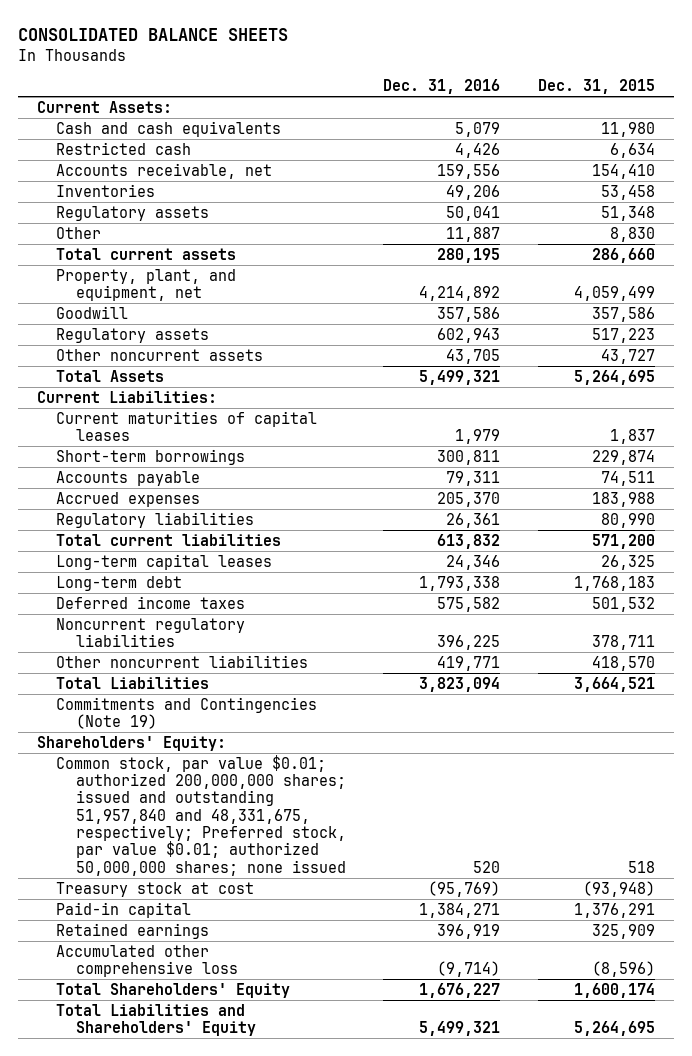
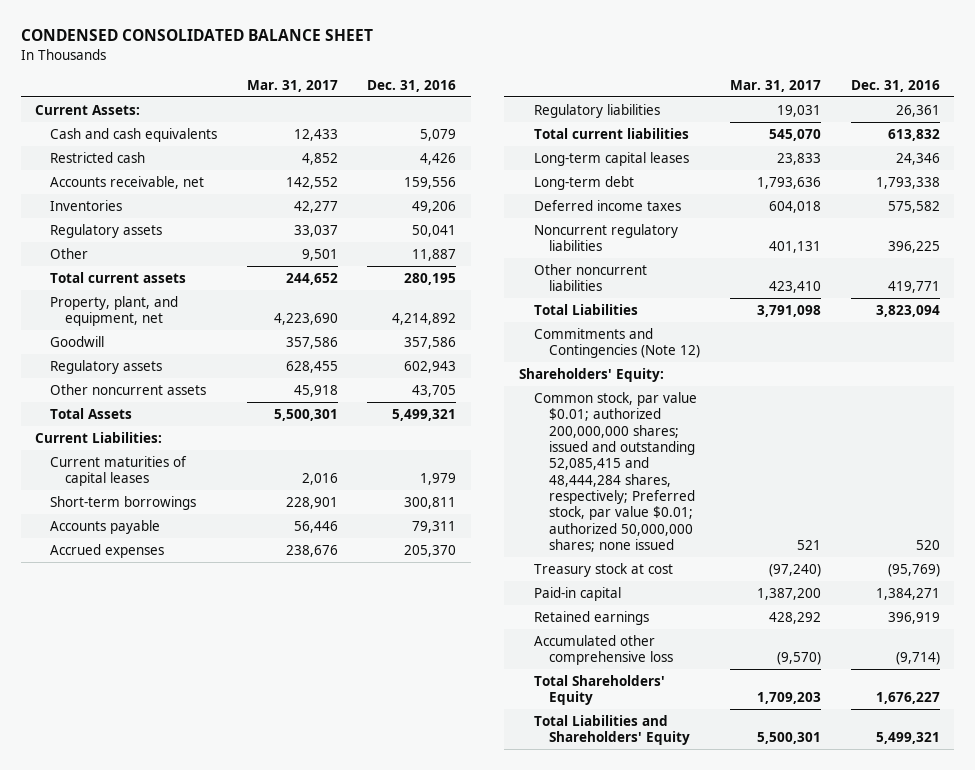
- CONSOLIDATED BALANCE SHEETS
+ CONDENSED CONSOLIDATED BALANCE SHEET
- | Dec. 31, 2016 | Dec. 31, 2015
+ | Mar. 31, 2017 | Dec. 31, 2016
- Commitments and Contingencies (Note 19)
+ Commitments and Contingencies (Note 12)
- Common stock, par value $0.01; authorized 200,000,000 shares; issued and outstanding 51,957,840 and 48,331,675, respectively; Preferred stock, par value $0.01; authorized 50,000,000 shares; none issued | 520 | 518
+ Common stock, par value $0.01; authorized 200,000,000 shares; issued and outstanding 52,085,415 and 48,444,284 shares, respectively; Preferred stock, par value $0.01; authorized 50,000,000 shares; none issued | 521 | 520

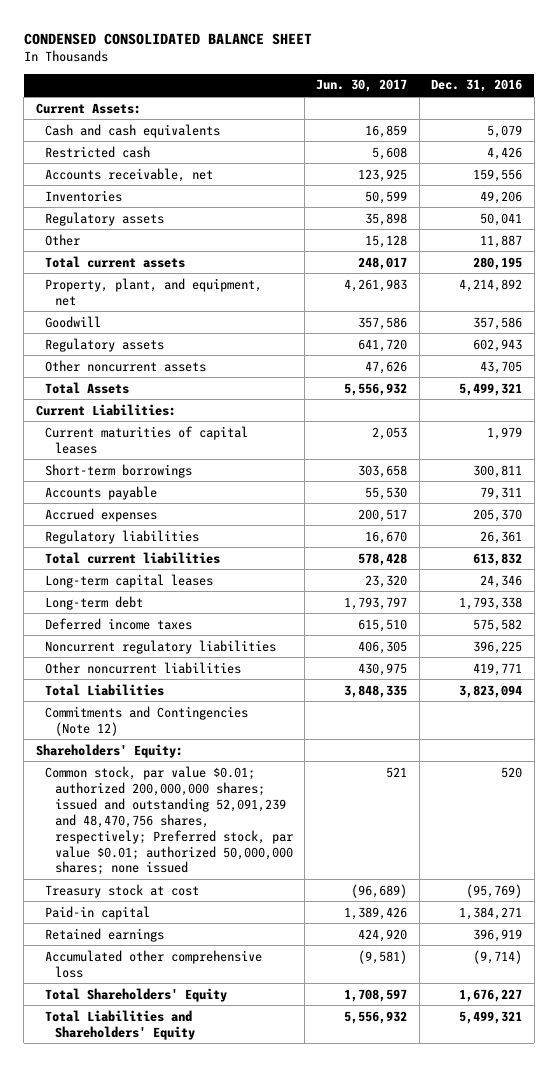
- | Mar. 31, 2017 | Dec. 31, 2016
+ | Jun. 30, 2017 | Dec. 31, 2016
- Common stock, par value $0.01; authorized 200,000,000 shares; issued and outstanding 52,085,415 and 48,444,284 shares, respectively; Preferred stock, par value $0.01; authorized 50,000,000 shares; none issued | 521 | 520
+ Common stock, par value $0.01; authorized 200,000,000 shares; issued and outstanding 52,091,239 and 48,470,756 shares, respectively; Preferred stock, par value $0.01; authorized 50,000,000 shares; none issued | 521 | 520

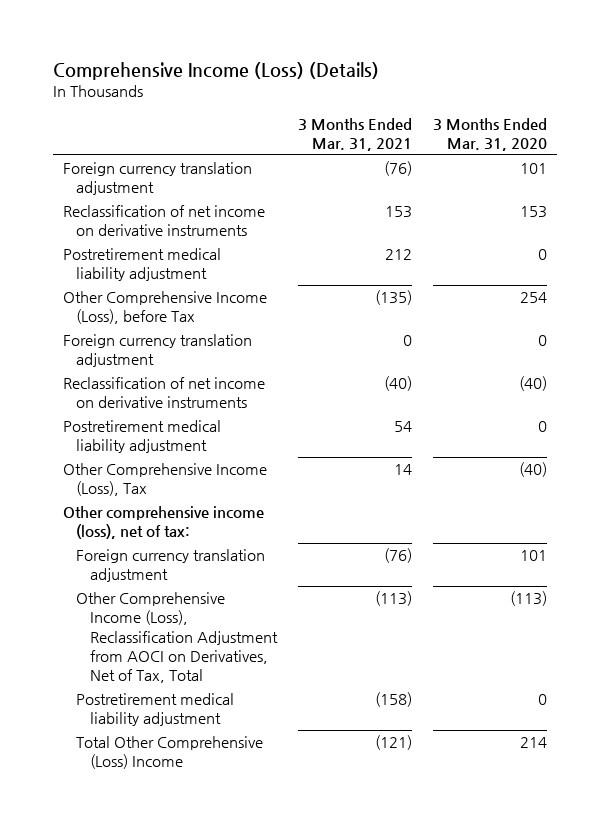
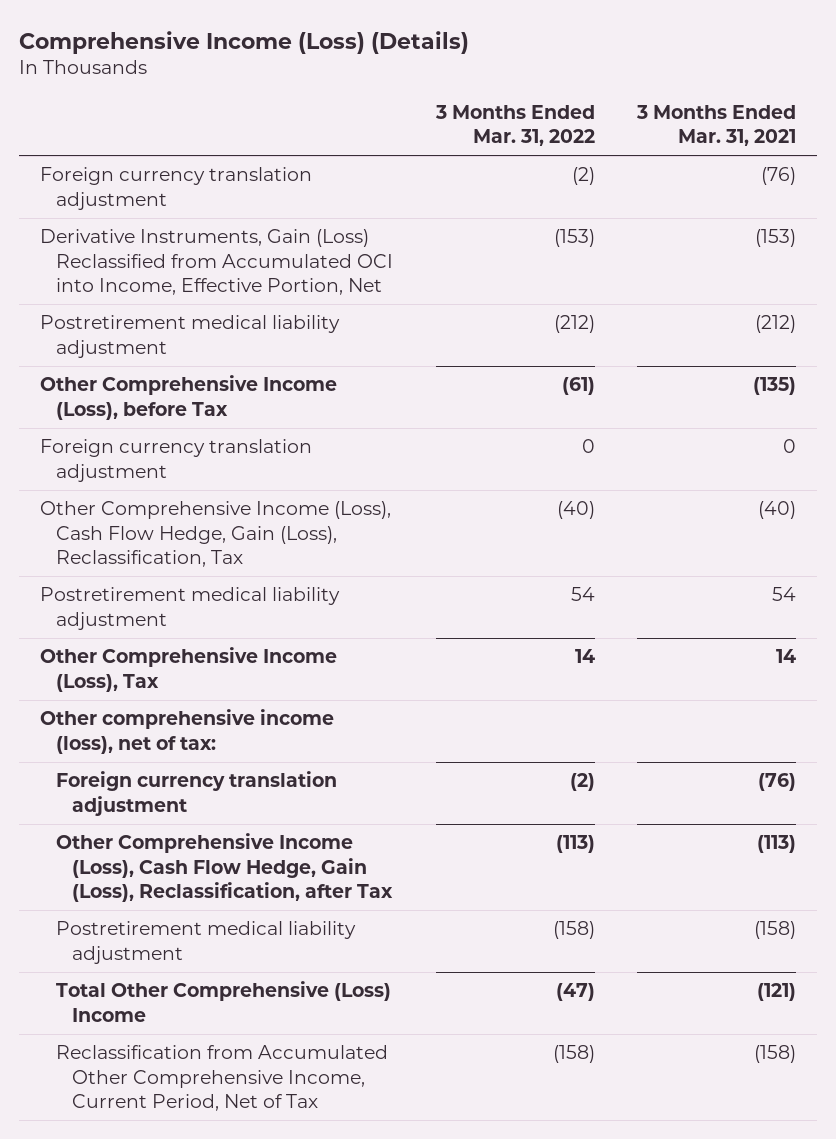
- | 3 Months Ended Mar. 31, 2021 | 3 Months Ended Mar. 31, 2020
+ | 3 Months Ended Mar. 31, 2022 | 3 Months Ended Mar. 31, 2021
- Reclassification of net income on derivative instruments | 153 | 153
- Postretirement medical liability adjustment | 212 | 0
+ Derivative Instruments, Gain (Loss) Reclassified from Accumulated OCI into Income, Effective Portion, Net | (153) | (153)
+ Postretirement medical liability adjustment | (212) | (212)
- Reclassification of net income on derivative instruments | (40) | (40)
+ Other Comprehensive Income (Loss), Cash Flow Hedge, Gain (Loss), Reclassification, Tax | (40) | (40)
- Other Comprehensive Income (Loss), Reclassification Adjustment from AOCI on Derivatives, Net of Tax, Total | (113) | (113)
+ Other Comprehensive Income (Loss), Cash Flow Hedge, Gain (Loss), Reclassification, after Tax | (113) | (113)
+ Reclassification from Accumulated Other Comprehensive Income, Current Period, Net of Tax | (158) | (158)

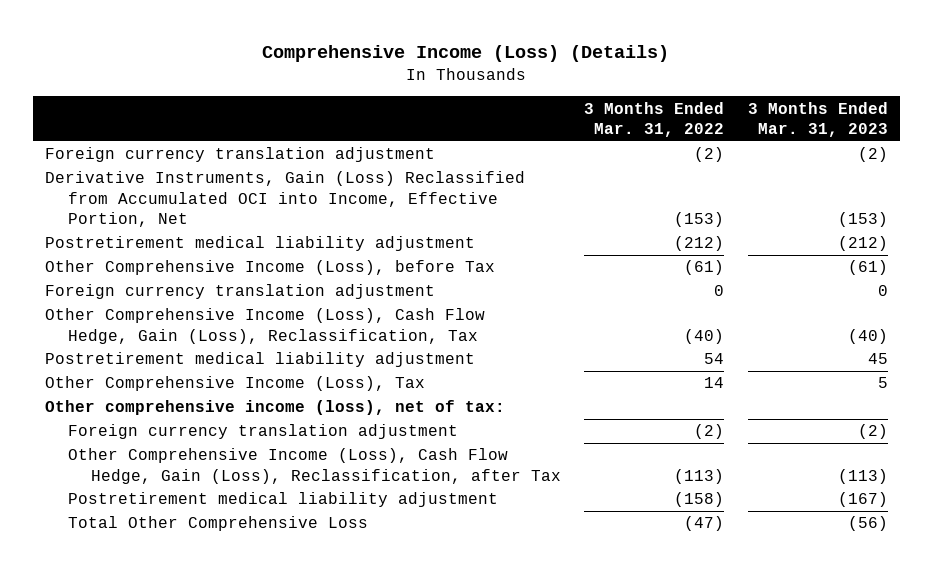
- | 3 Months Ended Mar. 31, 2022 | 3 Months Ended Mar. 31, 2021
+ | 3 Months Ended Mar. 31, 2022 | 3 Months Ended Mar. 31, 2023
- Total Other Comprehensive (Loss) Income | (47) | (121)
- Reclassification from Accumulated Other Comprehensive Income, Current Period, Net of Tax | (158) | (158)
+ Total Other Comprehensive Loss | (47) | (56)

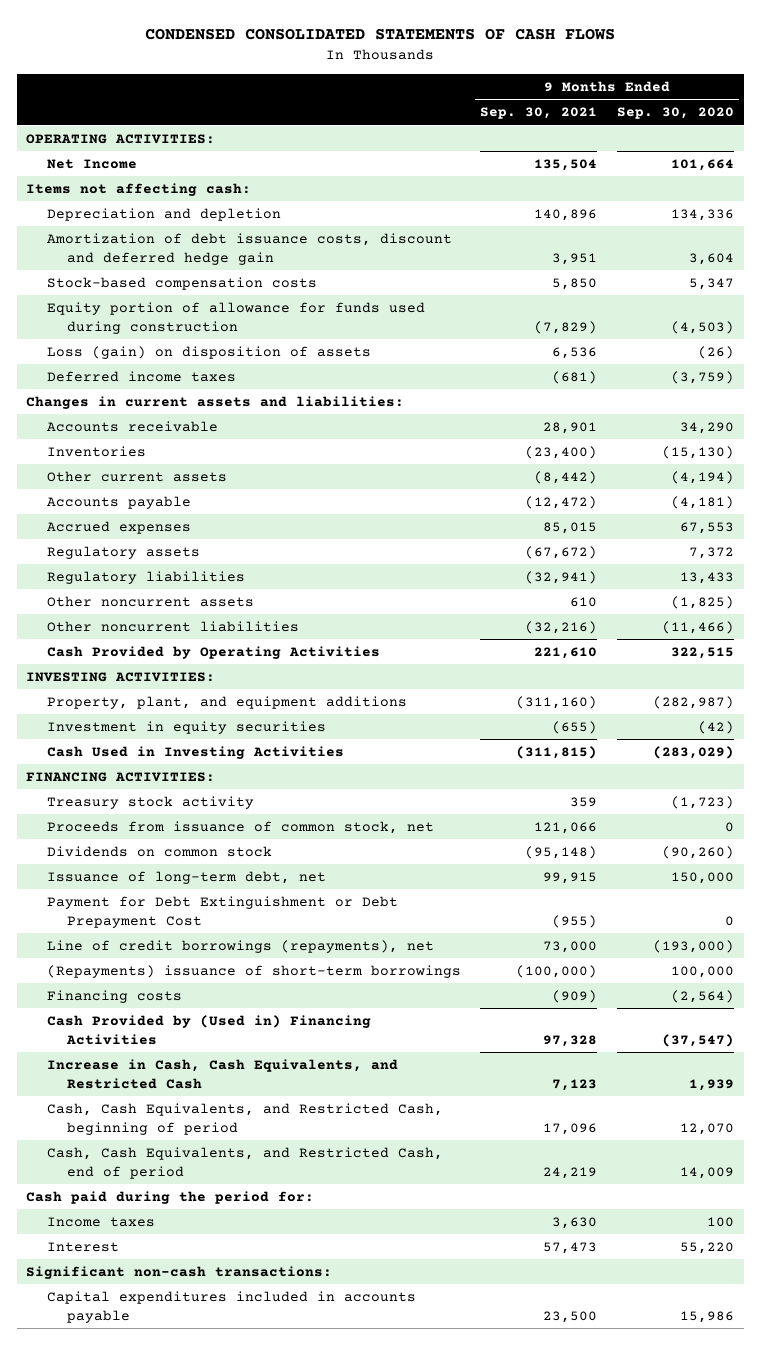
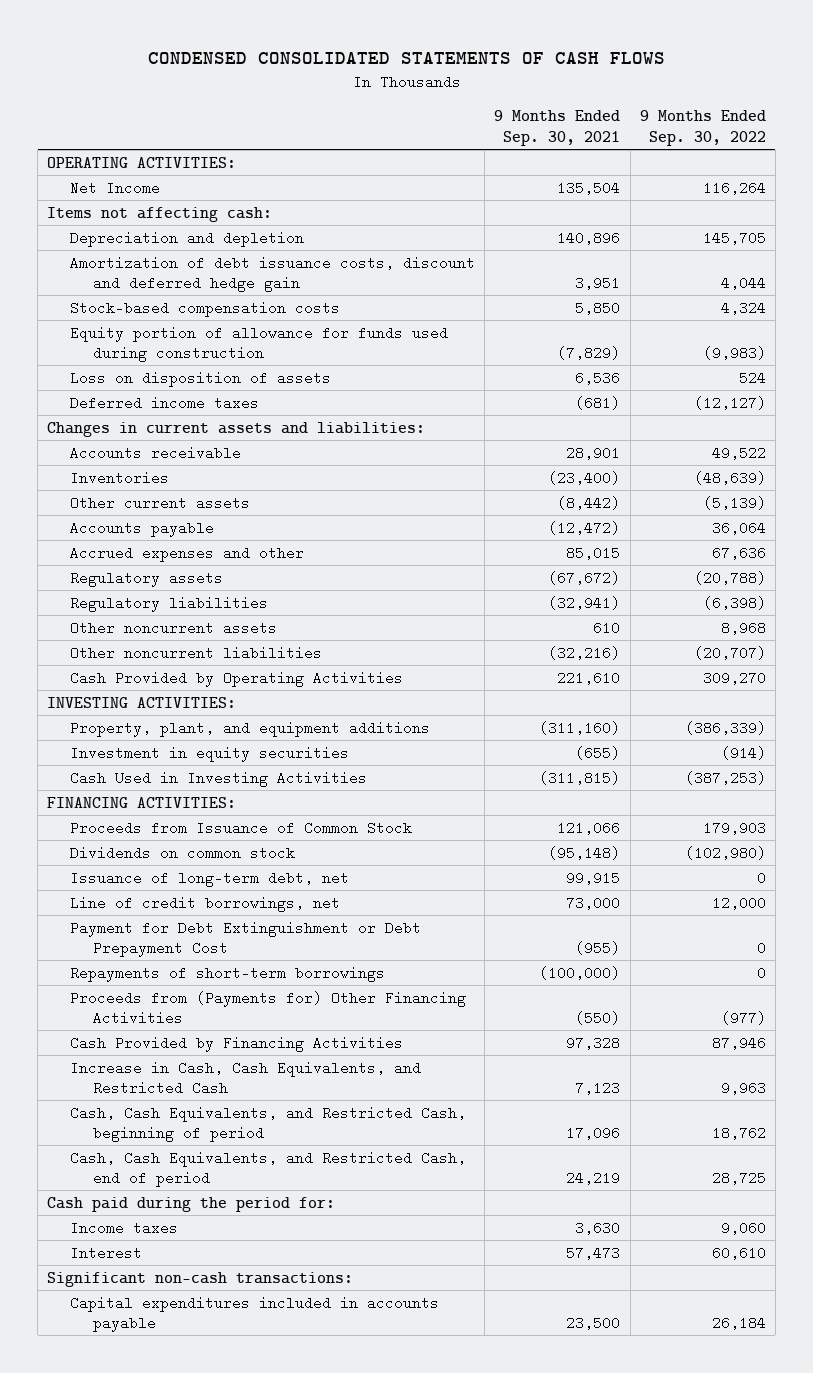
- | 9 Months Ended Sep. 30, 2021 | 9 Months Ended Sep. 30, 2020
+ | 9 Months Ended Sep. 30, 2021 | 9 Months Ended Sep. 30, 2022
- Loss (gain) on disposition of assets | 6,536 | (26)
+ Loss on disposition of assets | 6,536 | 524
- Accrued expenses | 85,015 | 67,553
+ Accrued expenses and other | 85,015 | 67,636
- Treasury stock activity | 359 | (1,723)
- Proceeds from issuance of common stock, net | 121,066 | 0
+ Proceeds from Issuance of Common Stock | 121,066 | 179,903
+ Line of credit borrowings, net | 73,000 | 12,000
- Line of credit borrowings (repayments), net | 73,000 | (193,000)
- (Repayments) issuance of short-term borrowings | (100,000) | 100,000
- Financing costs | (909) | (2,564)
- Cash Provided by (Used in) Financing Activities | 97,328 | (37,547)
+ Repayments of short-term borrowings | (100,000) | 0
+ Proceeds from (Payments for) Other Financing Activities | (550) | (977)
+ Cash Provided by Financing Activities | 97,328 | 87,946

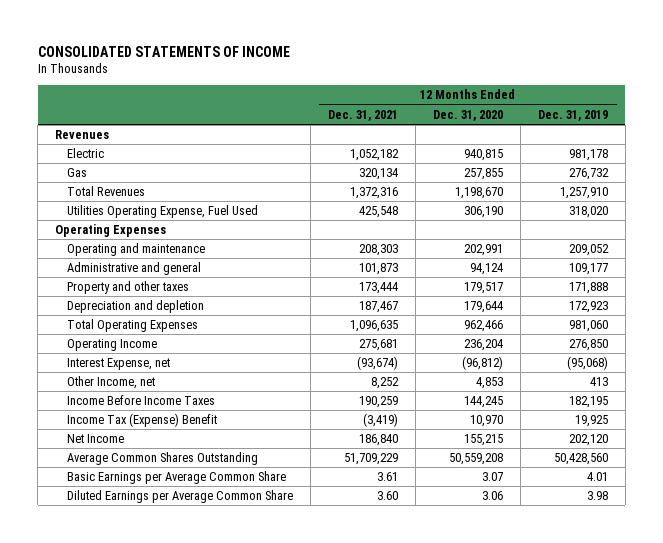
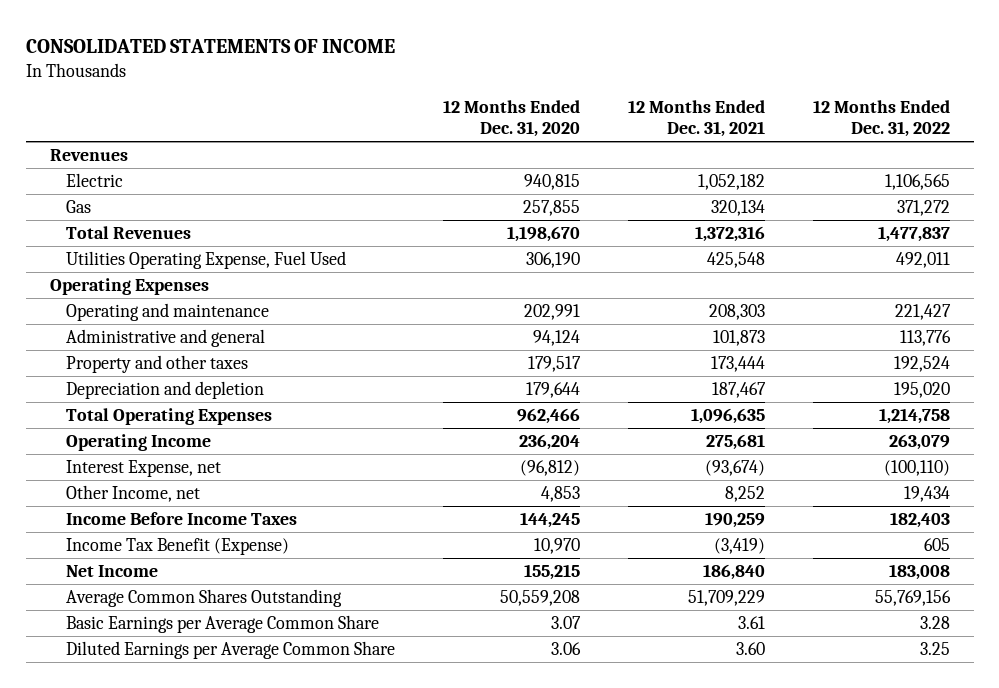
- | 12 Months Ended Dec. 31, 2021 | 12 Months Ended Dec. 31, 2020 | 12 Months Ended Dec. 31, 2019
+ | 12 Months Ended Dec. 31, 2020 | 12 Months Ended Dec. 31, 2021 | 12 Months Ended Dec. 31, 2022
- Income Tax (Expense) Benefit | (3,419) | 10,970 | 19,925
+ Income Tax Benefit (Expense) | 10,970 | (3,419) | 605

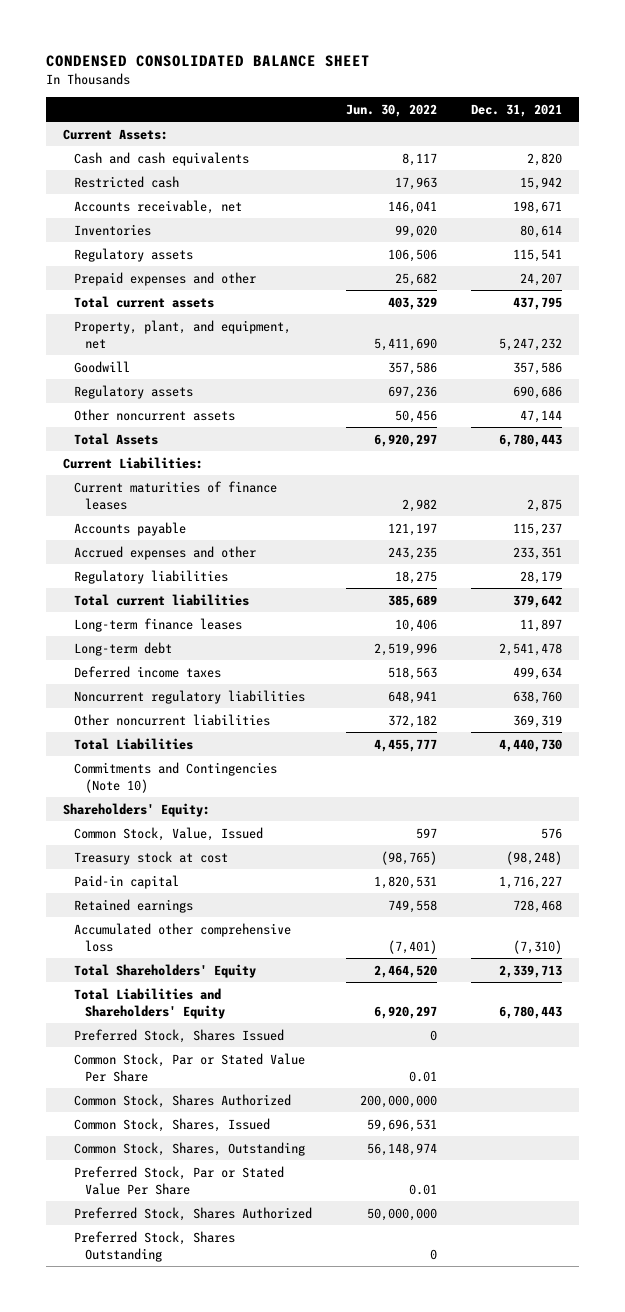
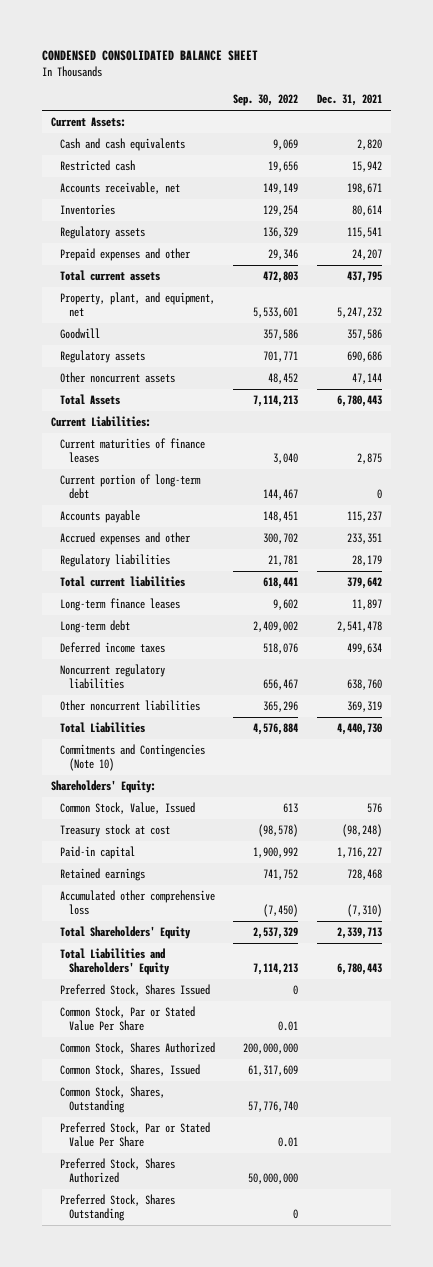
- | Jun. 30, 2022 | Dec. 31, 2021
+ | Sep. 30, 2022 | Dec. 31, 2021
+ Current portion of long-term debt | 144,467 | 0

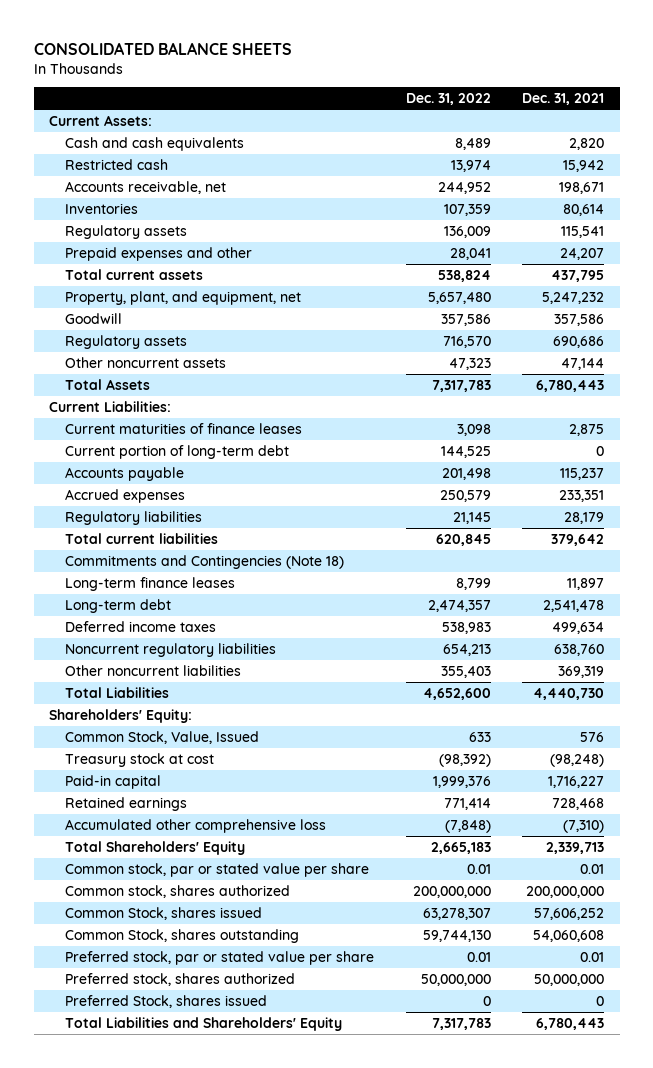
- CONDENSED CONSOLIDATED BALANCE SHEET
+ CONSOLIDATED BALANCE SHEETS
- | Sep. 30, 2022 | Dec. 31, 2021
+ | Dec. 31, 2022 | Dec. 31, 2021
- Accrued expenses and other | 300,702 | 233,351
+ Accrued expenses | 250,579 | 233,351
+ Commitments and Contingencies (Note 18)
- Commitments and Contingencies (Note 10)
+ Common stock, par or stated value per share | 0.01 | 0.01
+ Common stock, shares authorized | 200,000,000 | 200,000,000
+ Common Stock, shares issued | 63,278,307 | 57,606,252
+ Common Stock, shares outstanding | 59,744,130 | 54,060,608
+ Preferred stock, par or stated value per share | 0.01 | 0.01
+ Preferred stock, shares authorized | 50,000,000 | 50,000,000
+ Preferred Stock, shares issued | 0 | 0
- Preferred Stock, Shares Issued | 0 |
- Common Stock, Par or Stated Value Per Share | 0.01 |
- Common Stock, Shares Authorized | 200,000,000 |
- Common Stock, Shares, Issued | 61,317,609 |
- Common Stock, Shares, Outstanding | 57,776,740 |
- Preferred Stock, Par or Stated Value Per Share | 0.01 |
- Preferred Stock, Shares Authorized | 50,000,000 |
- Preferred Stock, Shares Outstanding | 0 |

